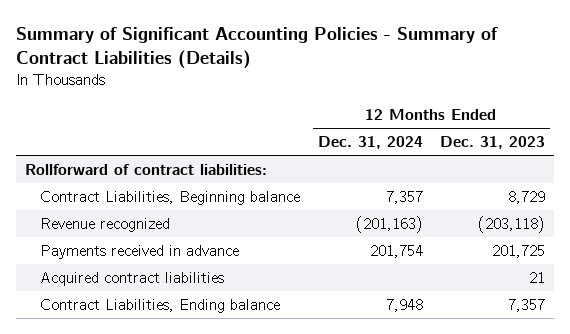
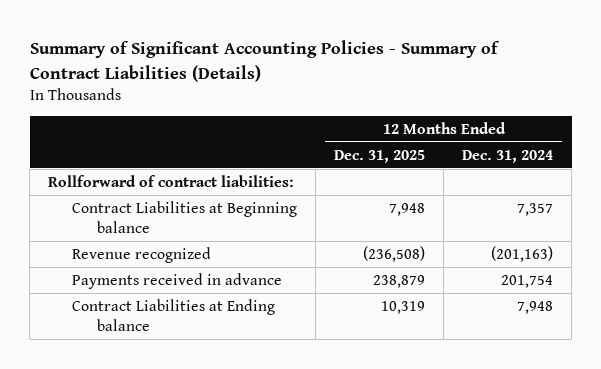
- | 12 Months Ended Dec. 31, 2024 | 12 Months Ended Dec. 31, 2023
+ | 12 Months Ended Dec. 31, 2025 | 12 Months Ended Dec. 31, 2024
- Contract Liabilities, Beginning balance | 7,357 | 8,729
+ Contract Liabilities at Beginning balance | 7,948 | 7,357
- Acquired contract liabilities | | 21
- Contract Liabilities, Ending balance | 7,948 | 7,357
+ Contract Liabilities at Ending balance | 10,319 | 7,948

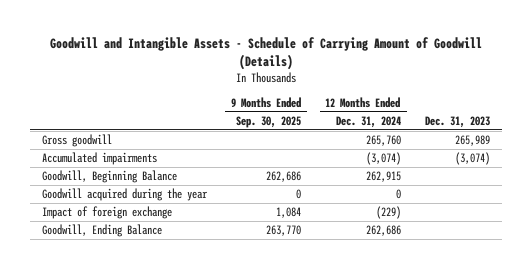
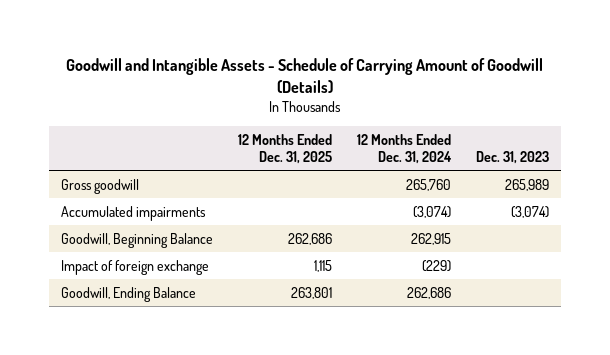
- | 9 Months Ended Sep. 30, 2025 | 12 Months Ended Dec. 31, 2024 | Dec. 31, 2023
+ | 12 Months Ended Dec. 31, 2025 | 12 Months Ended Dec. 31, 2024 | Dec. 31, 2023
- Goodwill acquired during the year | 0 | 0 |

